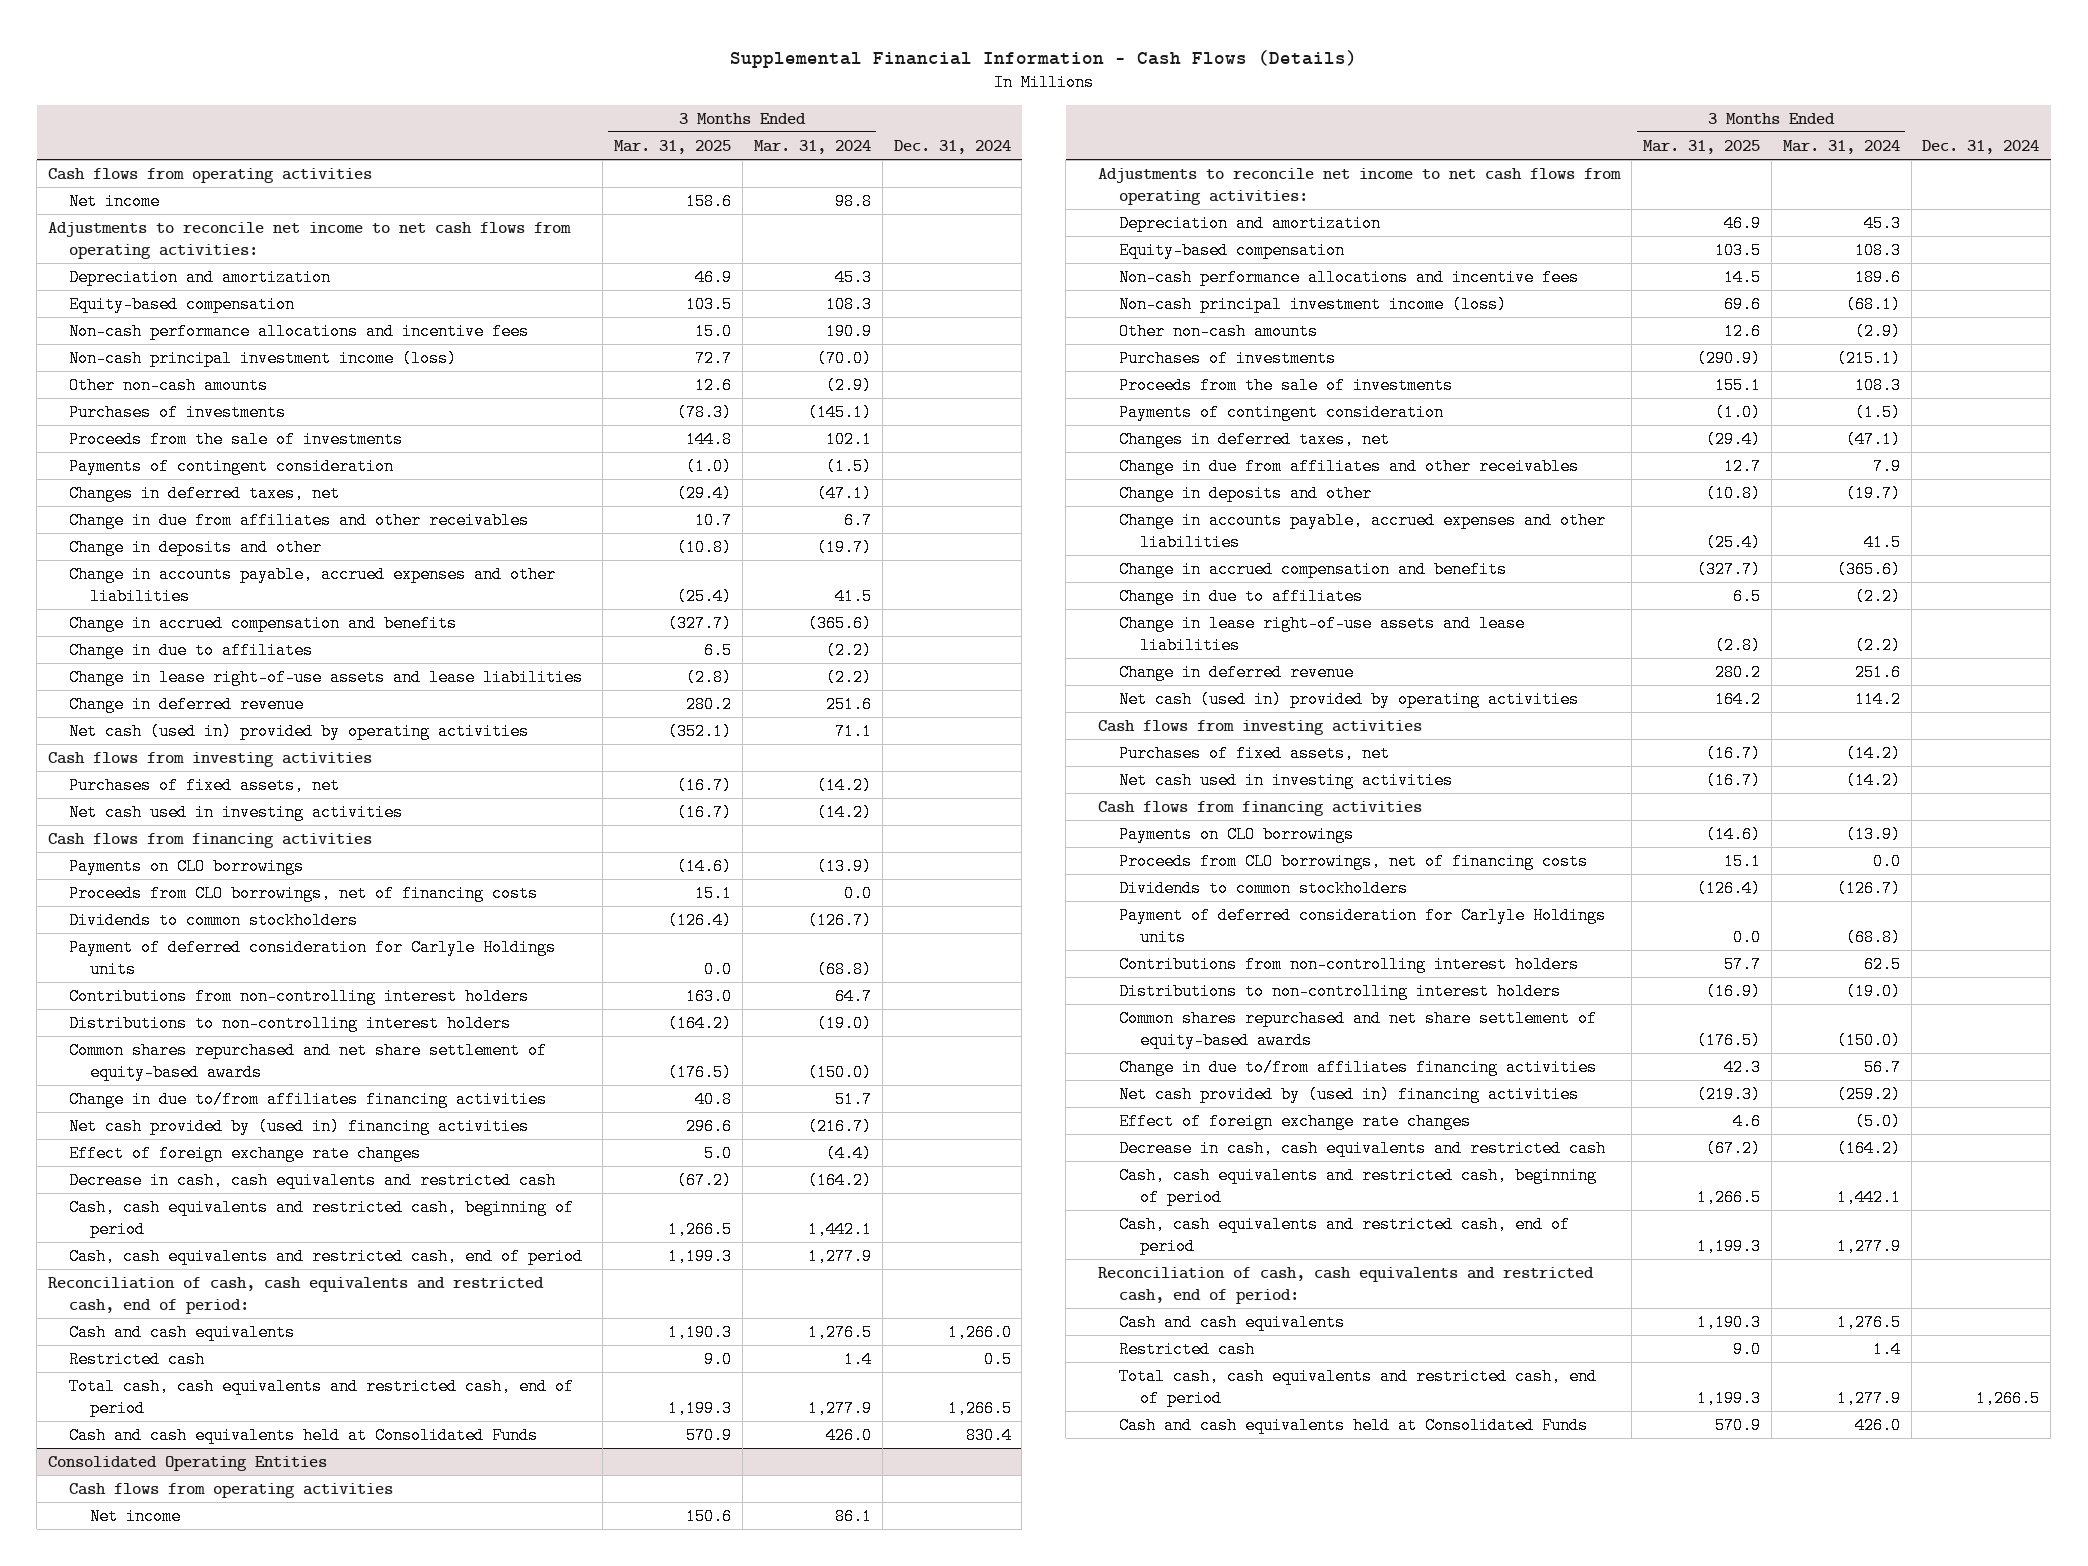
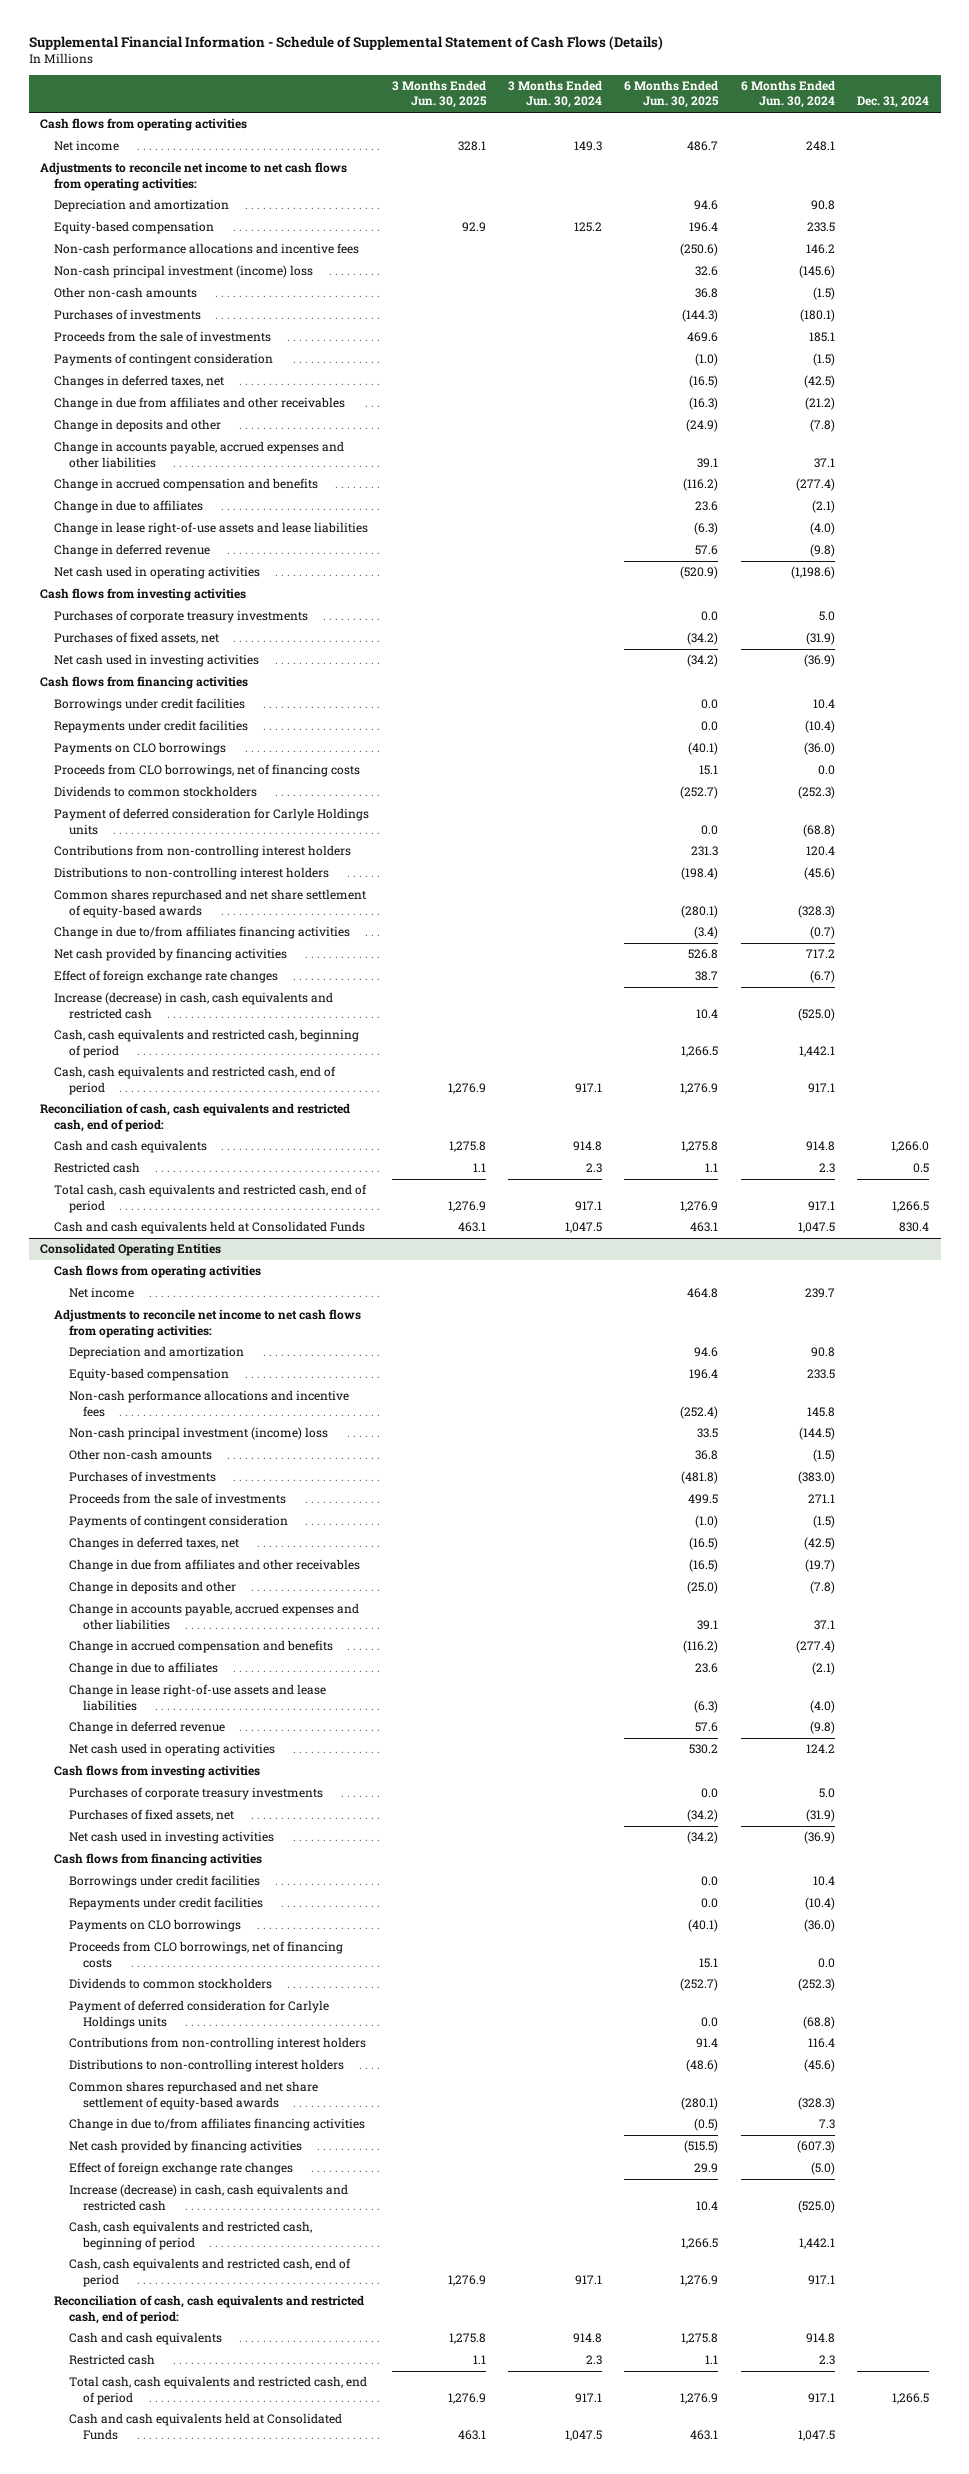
- Supplemental Financial Information - Cash Flows (Details)
+ Supplemental Financial Information - Schedule of Supplemental Statement of Cash Flows (Details)
- | 3 Months Ended Mar. 31, 2025 | 3 Months Ended Mar. 31, 2024 | Dec. 31, 2024
+ | 3 Months Ended Jun. 30, 2025 | 3 Months Ended Jun. 30, 2024 | 6 Months Ended Jun. 30, 2025 | 6 Months Ended Jun. 30, 2024 | Dec. 31, 2024
- Non-cash principal investment income (loss) | 72.7 | (70.0) |
+ Non-cash principal investment (income) loss | | | 32.6 | (145.6) |
- Net cash (used in) provided by operating activities | (352.1) | 71.1 |
+ Net cash used in operating activities | | | (520.9) | (1,198.6) |
+ Purchases of corporate treasury investments | | | 0.0 | 5.0 |
+ Borrowings under credit facilities | | | 0.0 | 10.4 |
+ Repayments under credit facilities | | | 0.0 | (10.4) |
- Net cash provided by (used in) financing activities | 296.6 | (216.7) |
+ Net cash provided by financing activities | | | 526.8 | 717.2 |
- Decrease in cash, cash equivalents and restricted cash | (67.2) | (164.2) |
+ Increase (decrease) in cash, cash equivalents and restricted cash | | | 10.4 | (525.0) |
@ Consolidated Operating Entities
- Non-cash principal investment income (loss) | 69.6 | (68.1) |
+ Non-cash principal investment (income) loss | | | 33.5 | (144.5) |
- Net cash (used in) provided by operating activities | 164.2 | 114.2 |
+ Net cash used in operating activities | | | 530.2 | 124.2 |
+ Purchases of corporate treasury investments | | | 0.0 | 5.0 |
+ Borrowings under credit facilities | | | 0.0 | 10.4 |
+ Repayments under credit facilities | | | 0.0 | (10.4) |
- Net cash provided by (used in) financing activities | (219.3) | (259.2) |
+ Net cash provided by financing activities | | | (515.5) | (607.3) |
- Decrease in cash, cash equivalents and restricted cash | (67.2) | (164.2) |
+ Increase (decrease) in cash, cash equivalents and restricted cash | | | 10.4 | (525.0) |

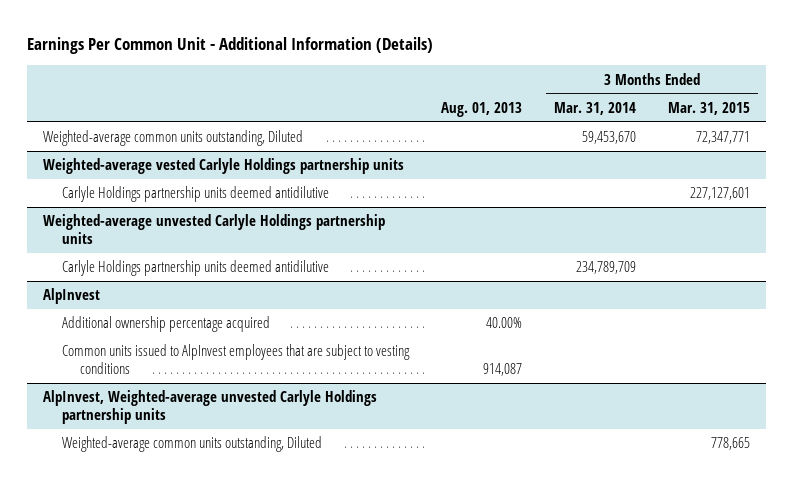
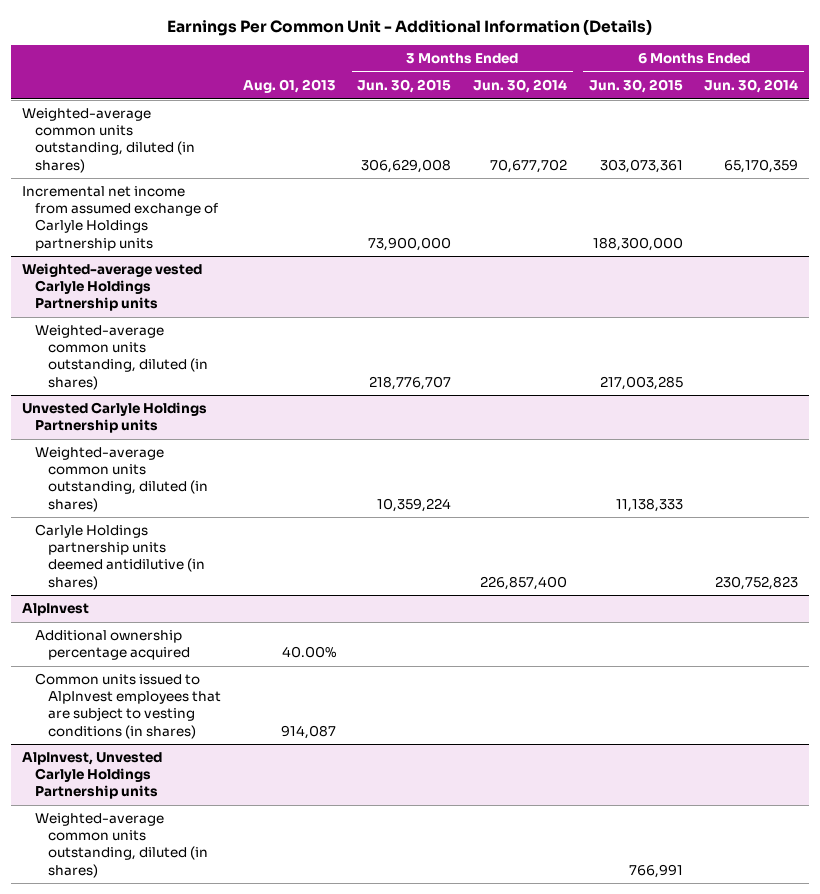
- | Aug. 01, 2013 | 3 Months Ended Mar. 31, 2014 | 3 Months Ended Mar. 31, 2015
+ | Aug. 01, 2013 | 3 Months Ended Jun. 30, 2015 | 3 Months Ended Jun. 30, 2014 | 6 Months Ended Jun. 30, 2015 | 6 Months Ended Jun. 30, 2014
- Weighted-average common units outstanding, Diluted | | 59,453,670 | 72,347,771
- Weighted-average vested Carlyle Holdings partnership units
- Carlyle Holdings partnership units deemed antidilutive | | | 227,127,601
- Weighted-average unvested Carlyle Holdings partnership units
- Carlyle Holdings partnership units deemed antidilutive | | 234,789,709 |
+ Weighted-average common units outstanding, diluted (in shares) | | 306,629,008 | 70,677,702 | 303,073,361 | 65,170,359
+ Incremental net income from assumed exchange of Carlyle Holdings partnership units | | 73,900,000 | | 188,300,000 |
+ Weighted-average vested Carlyle Holdings Partnership units
+ Weighted-average common units outstanding, diluted (in shares) | | 218,776,707 | | 217,003,285 |
+ Unvested Carlyle Holdings Partnership units
+ Weighted-average common units outstanding, diluted (in shares) | | 10,359,224 | | 11,138,333 |
+ Carlyle Holdings partnership units deemed antidilutive (in shares) | | | 226,857,400 | | 230,752,823
@ AlpInvest
- Common units issued to AlpInvest employees that are subject to vesting conditions | 914,087 | |
- AlpInvest, Weighted-average unvested Carlyle Holdings partnership units
- Weighted-average common units outstanding, Diluted | | | 778,665
@ AlpInvest
+ Common units issued to AlpInvest employees that are subject to vesting conditions (in shares) | 914,087 | | | |
+ AlpInvest, Unvested Carlyle Holdings Partnership units
+ Weighted-average common units outstanding, diluted (in shares) | | | | 766,991 |

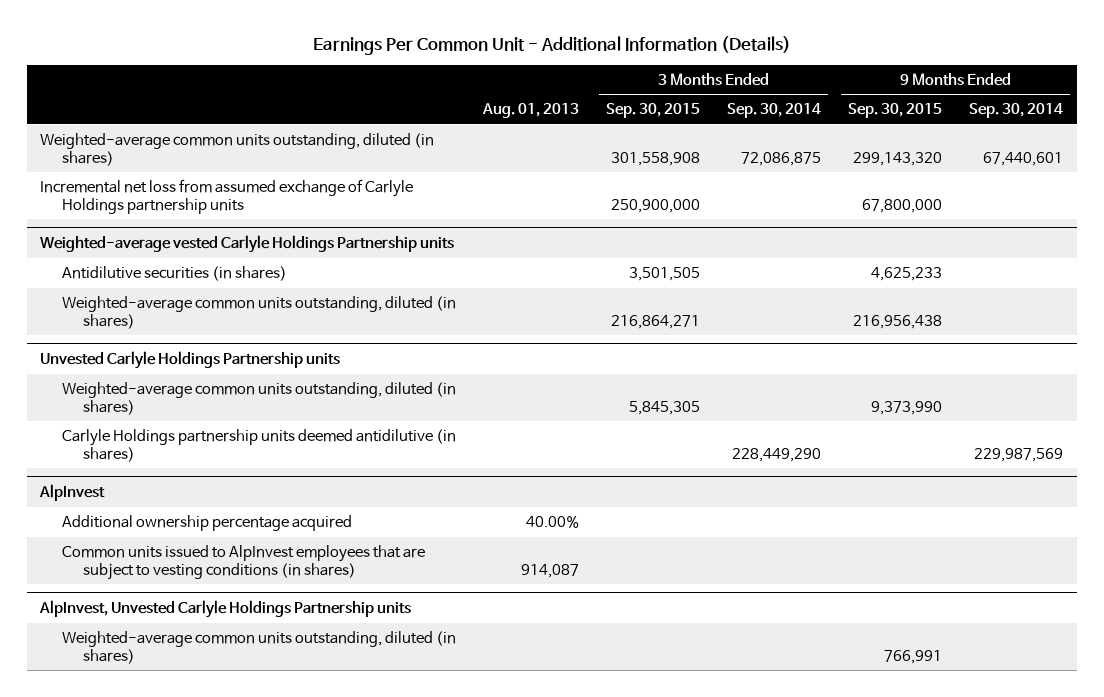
- | Aug. 01, 2013 | 3 Months Ended Jun. 30, 2015 | 3 Months Ended Jun. 30, 2014 | 6 Months Ended Jun. 30, 2015 | 6 Months Ended Jun. 30, 2014
+ | Aug. 01, 2013 | 3 Months Ended Sep. 30, 2015 | 3 Months Ended Sep. 30, 2014 | 9 Months Ended Sep. 30, 2015 | 9 Months Ended Sep. 30, 2014
- Incremental net income from assumed exchange of Carlyle Holdings partnership units | | 73,900,000 | | 188,300,000 |
+ Incremental net loss from assumed exchange of Carlyle Holdings partnership units | | 250,900,000 | | 67,800,000 |
@ Weighted-average vested Carlyle Holdings Partnership units
+ Antidilutive securities (in shares) | | 3,501,505 | | 4,625,233 |

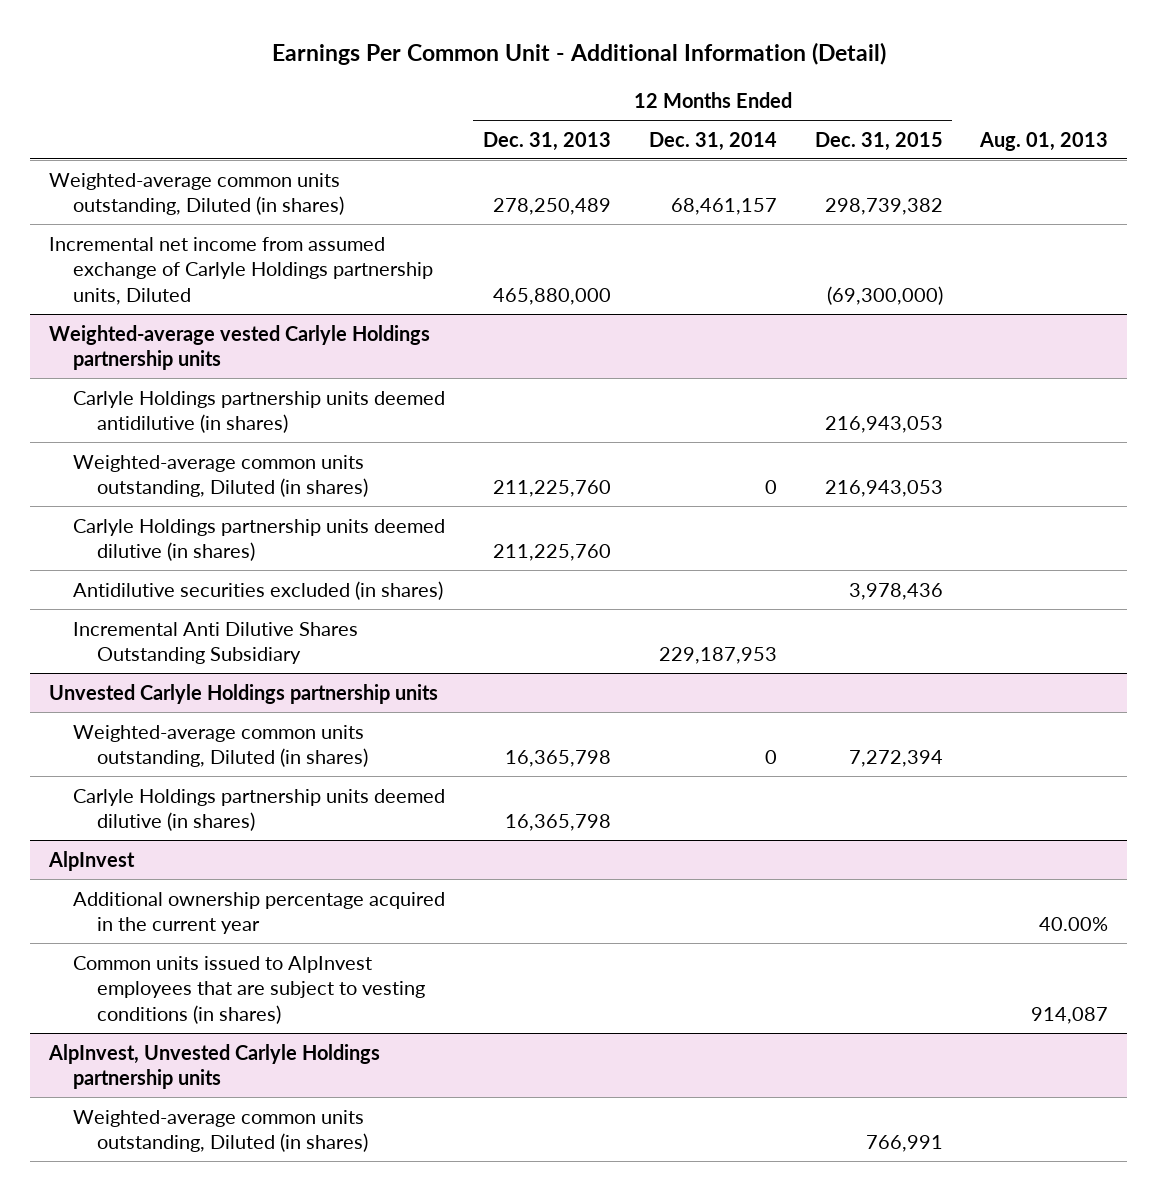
- Earnings Per Common Unit - Additional Information (Details)
+ Earnings Per Common Unit - Additional Information (Detail)
- | Aug. 01, 2013 | 3 Months Ended Sep. 30, 2015 | 3 Months Ended Sep. 30, 2014 | 9 Months Ended Sep. 30, 2015 | 9 Months Ended Sep. 30, 2014
+ | 12 Months Ended Dec. 31, 2013 | 12 Months Ended Dec. 31, 2014 | 12 Months Ended Dec. 31, 2015 | Aug. 01, 2013
- Weighted-average common units outstanding, diluted (in shares) | | 301,558,908 | 72,086,875 | 299,143,320 | 67,440,601
- Incremental net loss from assumed exchange of Carlyle Holdings partnership units | | 250,900,000 | | 67,800,000 |
- Weighted-average vested Carlyle Holdings Partnership units
- Antidilutive securities (in shares) | | 3,501,505 | | 4,625,233 |
- Weighted-average common units outstanding, diluted (in shares) | | 216,864,271 | | 216,956,438 |
- Unvested Carlyle Holdings Partnership units
- Weighted-average common units outstanding, diluted (in shares) | | 5,845,305 | | 9,373,990 |
- Carlyle Holdings partnership units deemed antidilutive (in shares) | | | 228,449,290 | | 229,987,569
+ Weighted-average common units outstanding, Diluted (in shares) | 278,250,489 | 68,461,157 | 298,739,382 |
+ Incremental net income from assumed exchange of Carlyle Holdings partnership units, Diluted | 465,880,000 | | (69,300,000) |
+ Weighted-average vested Carlyle Holdings partnership units
+ Carlyle Holdings partnership units deemed antidilutive (in shares) | | | 216,943,053 |
+ Weighted-average common units outstanding, Diluted (in shares) | 211,225,760 | 0 | 216,943,053 |
+ Carlyle Holdings partnership units deemed dilutive (in shares) | 211,225,760 | | |
+ Antidilutive securities excluded (in shares) | | | 3,978,436 |
+ Incremental Anti Dilutive Shares Outstanding Subsidiary | | 229,187,953 | |
+ Unvested Carlyle Holdings partnership units
+ Weighted-average common units outstanding, Diluted (in shares) | 16,365,798 | 0 | 7,272,394 |
+ Carlyle Holdings partnership units deemed dilutive (in shares) | 16,365,798 | | |
@ AlpInvest
- Additional ownership percentage acquired | 40.00% | | | |
+ Additional ownership percentage acquired in the current year | | | | 40.00%
- AlpInvest, Unvested Carlyle Holdings Partnership units
- Weighted-average common units outstanding, diluted (in shares) | | | | 766,991 |
+ AlpInvest, Unvested Carlyle Holdings partnership units
+ Weighted-average common units outstanding, Diluted (in shares) | | | 766,991 |

